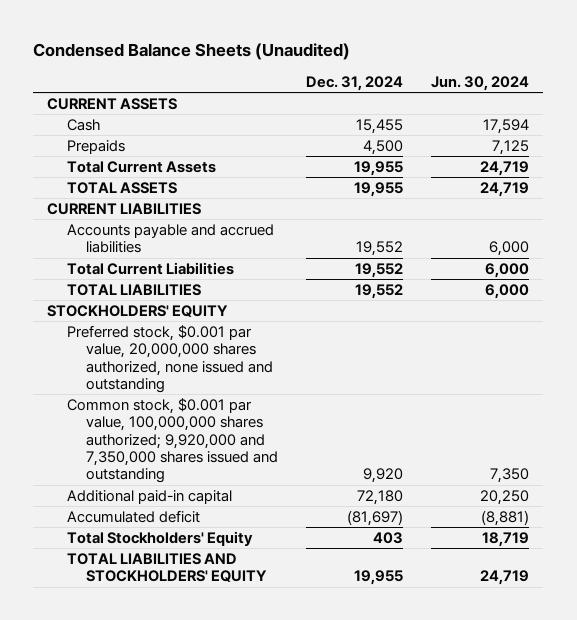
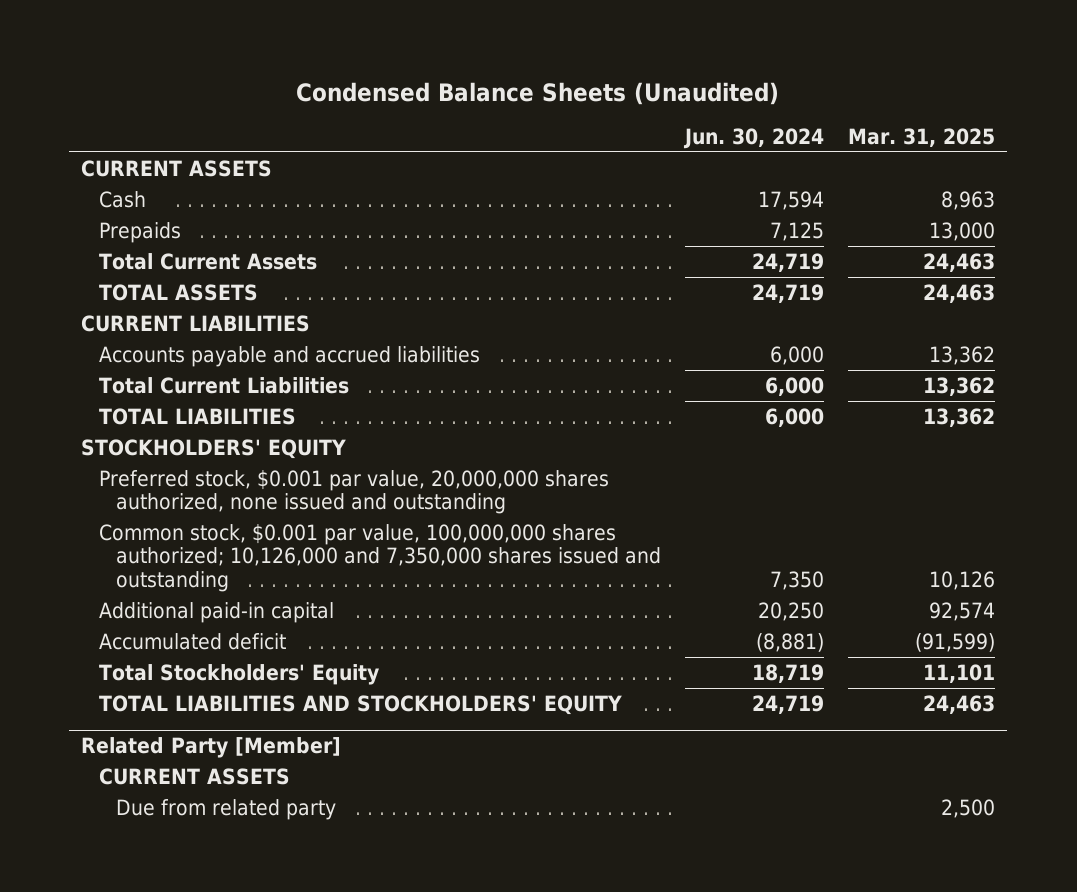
- | Dec. 31, 2024 | Jun. 30, 2024
+ | Jun. 30, 2024 | Mar. 31, 2025
- Common stock, $0.001 par value, 100,000,000 shares authorized; 9,920,000 and 7,350,000 shares issued and outstanding | 9,920 | 7,350
+ Common stock, $0.001 par value, 100,000,000 shares authorized; 10,126,000 and 7,350,000 shares issued and outstanding | 7,350 | 10,126
+ Related Party [Member]
+ CURRENT ASSETS
+ Due from related party | | 2,500

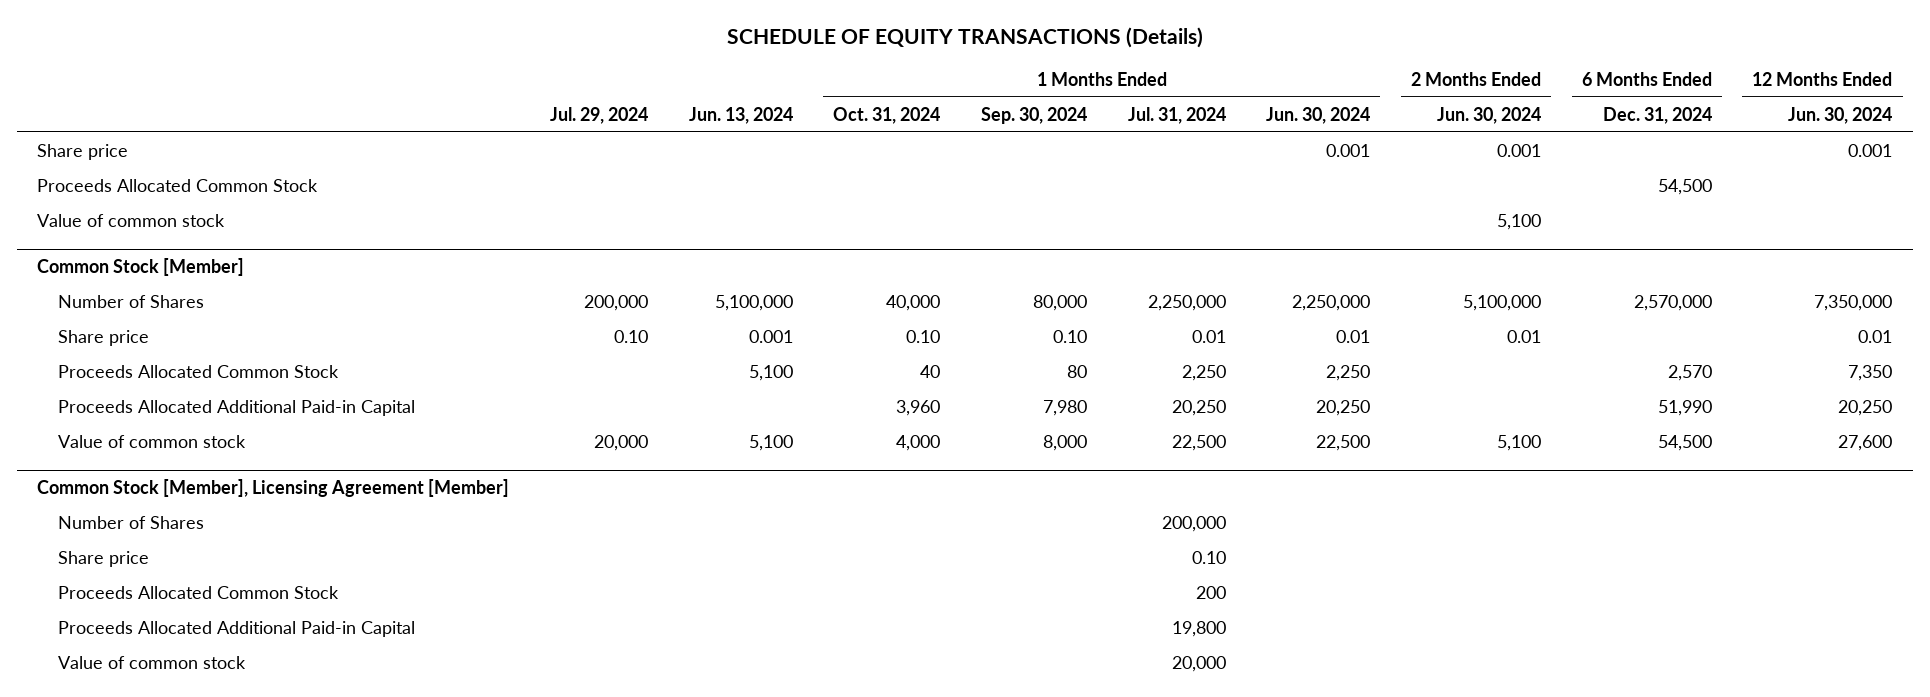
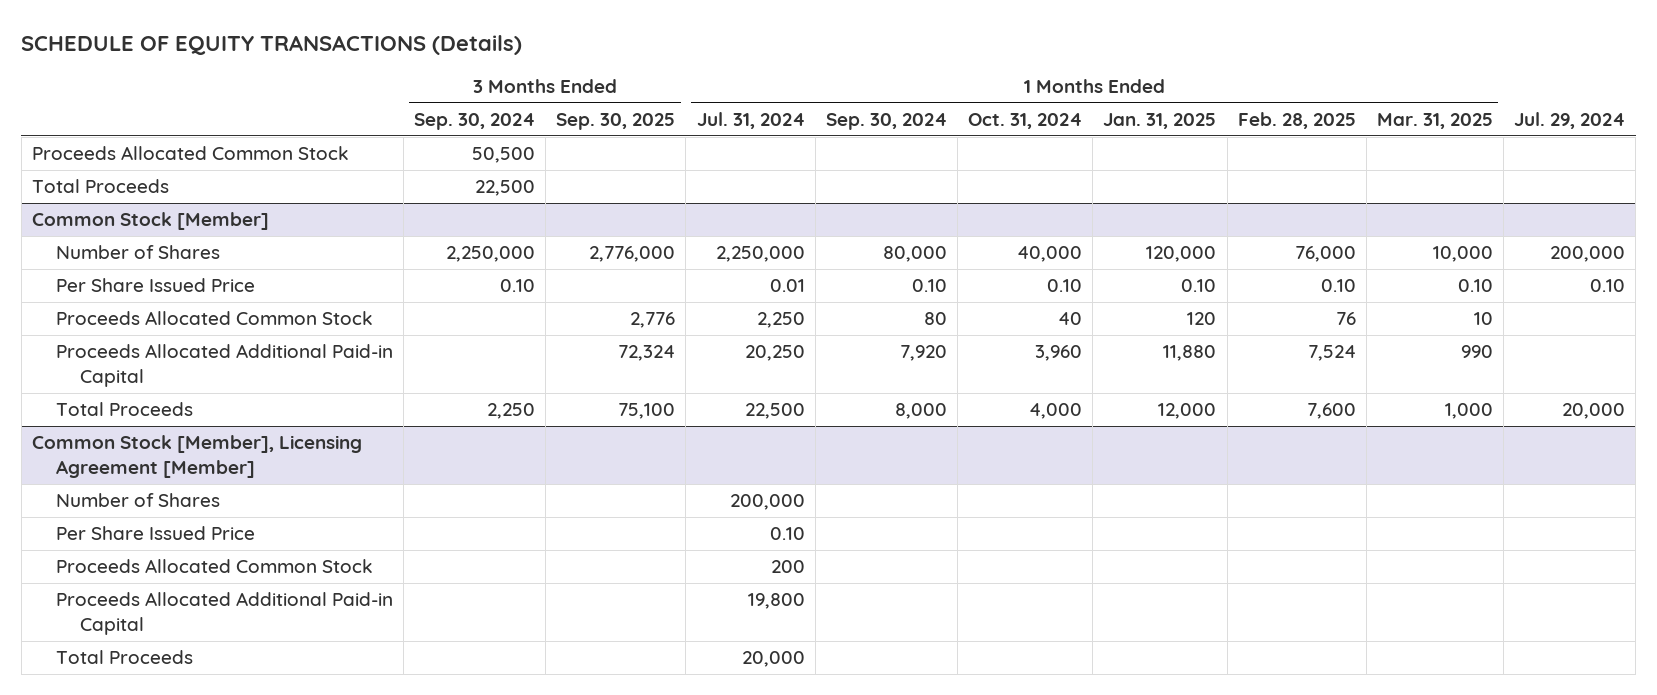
- | Jul. 29, 2024 | Jun. 13, 2024 | 1 Months Ended Oct. 31, 2024 | 1 Months Ended Sep. 30, 2024 | 1 Months Ended Jul. 31, 2024 | 1 Months Ended Jun. 30, 2024 | 2 Months Ended Jun. 30, 2024 | 6 Months Ended Dec. 31, 2024 | 12 Months Ended Jun. 30, 2024
+ | 3 Months Ended Sep. 30, 2024 | 3 Months Ended Sep. 30, 2025 | 1 Months Ended Jul. 31, 2024 | 1 Months Ended Sep. 30, 2024 | 1 Months Ended Oct. 31, 2024 | 1 Months Ended Jan. 31, 2025 | 1 Months Ended Feb. 28, 2025 | 1 Months Ended Mar. 31, 2025 | Jul. 29, 2024
- Share price | | | | | | 0.001 | 0.001 | | 0.001
- Value of common stock | | | | | | | 5,100 | |
+ Total Proceeds | 22,500 | | | | | | | |
@ Common Stock [Member]
- Share price | 0.10 | 0.001 | 0.10 | 0.10 | 0.01 | 0.01 | 0.01 | | 0.01
+ Per Share Issued Price | 0.10 | | 0.01 | 0.10 | 0.10 | 0.10 | 0.10 | 0.10 | 0.10
- Proceeds Allocated Additional Paid-in Capital | | | 3,960 | 7,980 | 20,250 | 20,250 | | 51,990 | 20,250
- Value of common stock | 20,000 | 5,100 | 4,000 | 8,000 | 22,500 | 22,500 | 5,100 | 54,500 | 27,600
+ Proceeds Allocated Additional Paid-in Capital | | 72,324 | 20,250 | 7,920 | 3,960 | 11,880 | 7,524 | 990 |
+ Total Proceeds | 2,250 | 75,100 | 22,500 | 8,000 | 4,000 | 12,000 | 7,600 | 1,000 | 20,000
@ Common Stock [Member], Licensing Agreement [Member]
- Share price | | | | | 0.10 | | | |
+ Per Share Issued Price | | | 0.10 | | | | | |
- Value of common stock | | | | | 20,000 | | | |
+ Total Proceeds | | | 20,000 | | | | | |

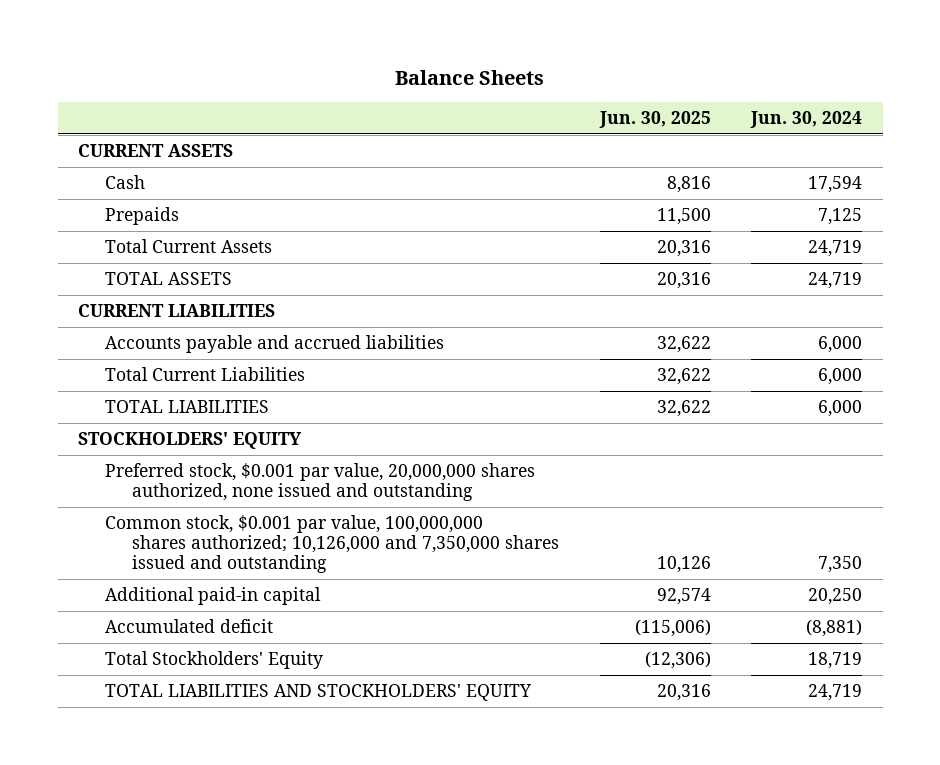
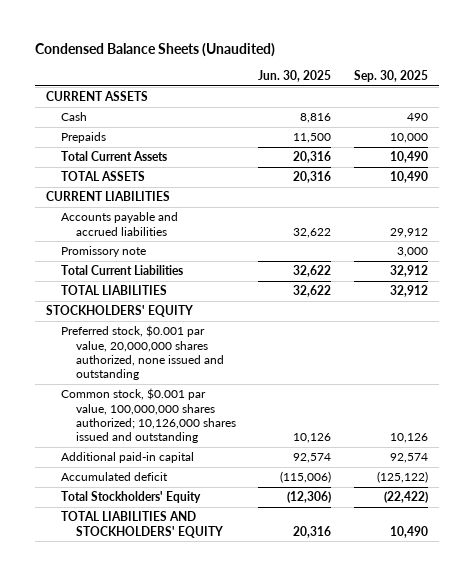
- Balance Sheets
+ Condensed Balance Sheets (Unaudited)
- | Jun. 30, 2025 | Jun. 30, 2024
+ | Jun. 30, 2025 | Sep. 30, 2025
+ Promissory note | | 3,000
- Common stock, $0.001 par value, 100,000,000 shares authorized; 10,126,000 and 7,350,000 shares issued and outstanding | 10,126 | 7,350
+ Common stock, $0.001 par value, 100,000,000 shares authorized; 10,126,000 shares issued and outstanding | 10,126 | 10,126

